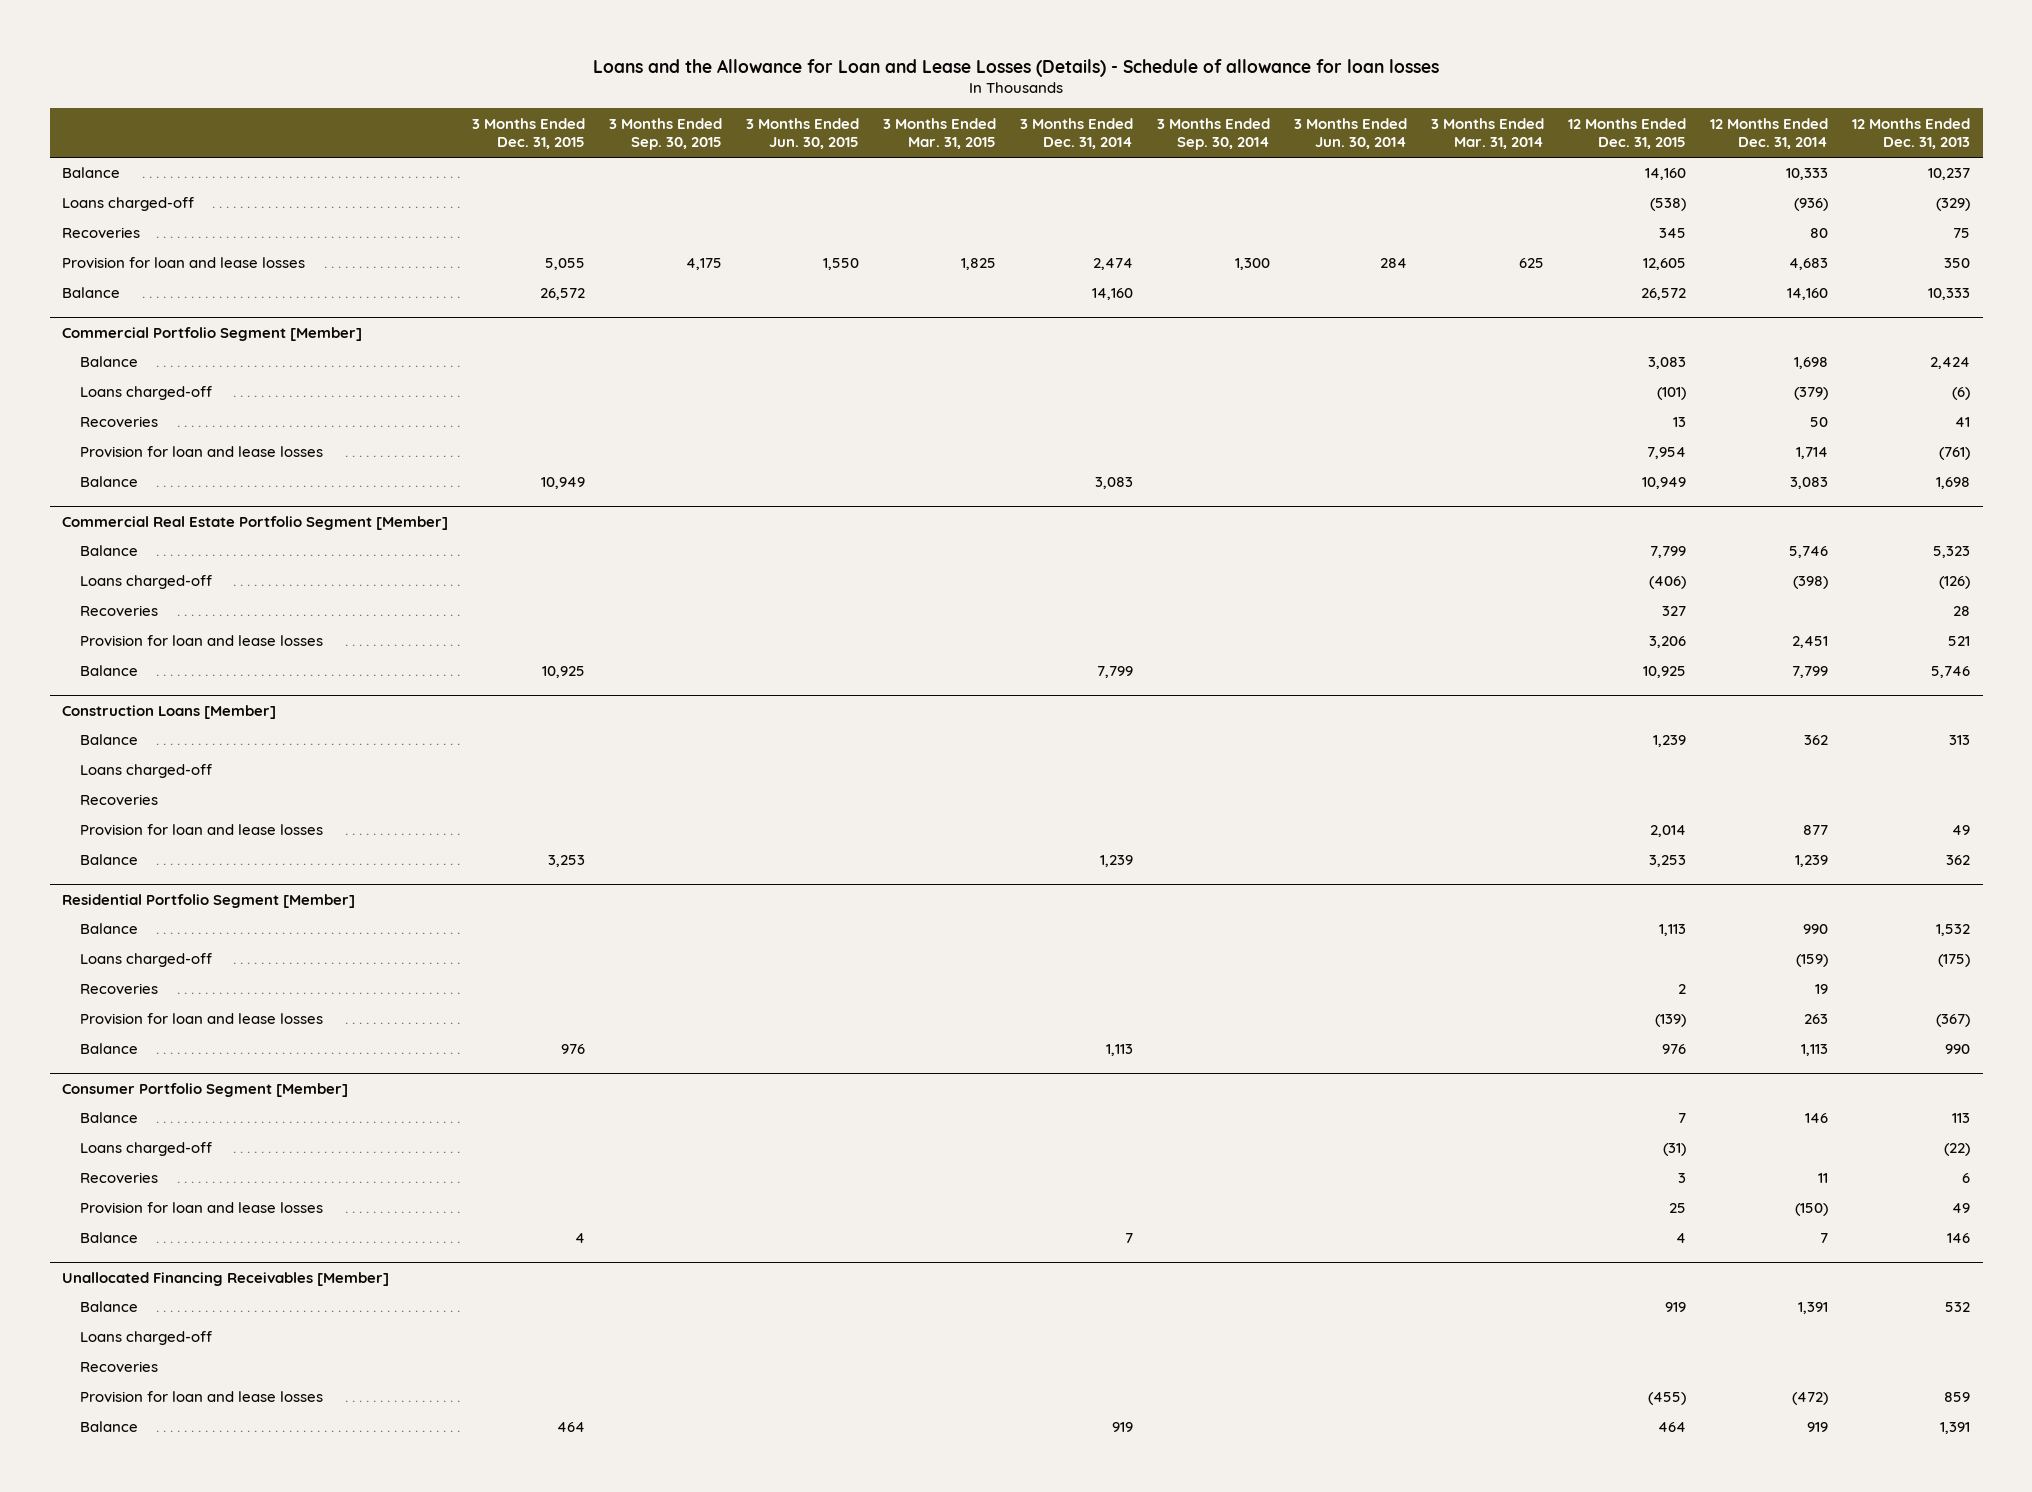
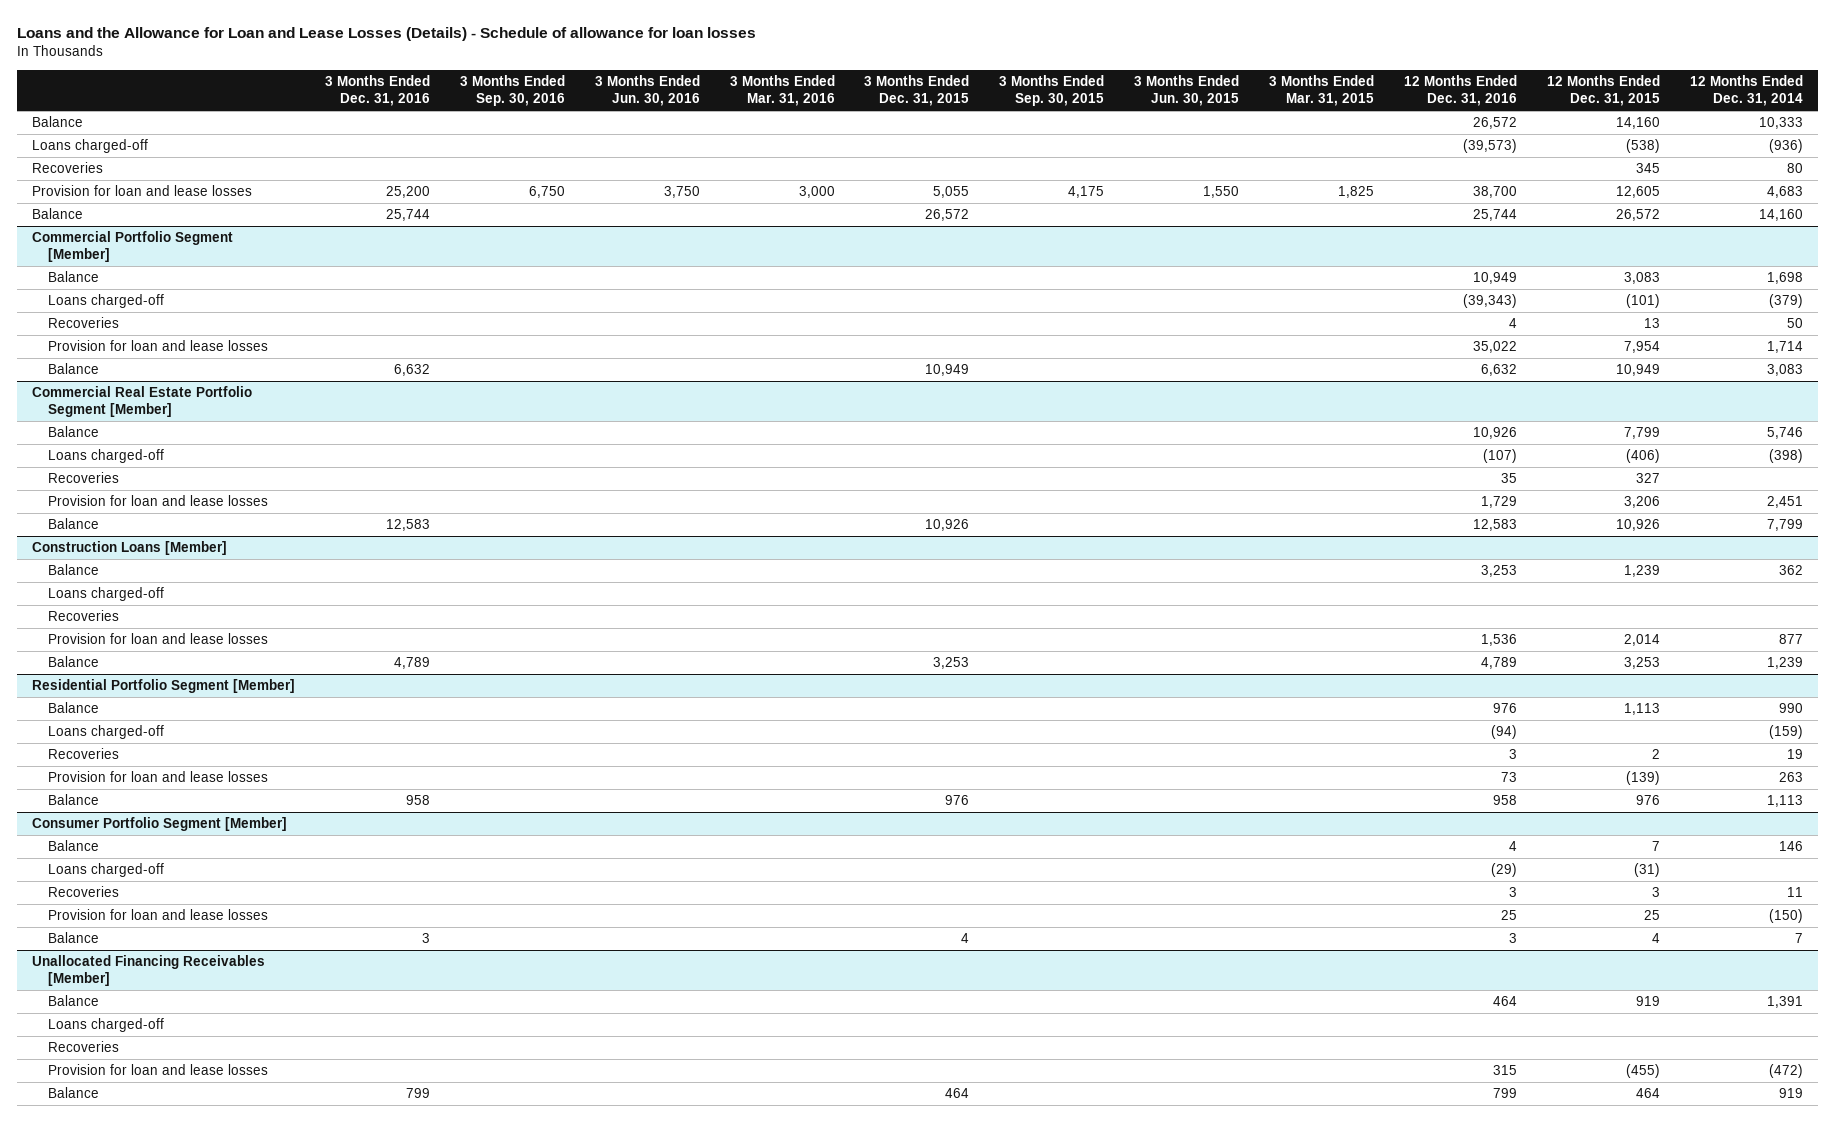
- | 3 Months Ended Dec. 31, 2015 | 3 Months Ended Sep. 30, 2015 | 3 Months Ended Jun. 30, 2015 | 3 Months Ended Mar. 31, 2015 | 3 Months Ended Dec. 31, 2014 | 3 Months Ended Sep. 30, 2014 | 3 Months Ended Jun. 30, 2014 | 3 Months Ended Mar. 31, 2014 | 12 Months Ended Dec. 31, 2015 | 12 Months Ended Dec. 31, 2014 | 12 Months Ended Dec. 31, 2013
+ | 3 Months Ended Dec. 31, 2016 | 3 Months Ended Sep. 30, 2016 | 3 Months Ended Jun. 30, 2016 | 3 Months Ended Mar. 31, 2016 | 3 Months Ended Dec. 31, 2015 | 3 Months Ended Sep. 30, 2015 | 3 Months Ended Jun. 30, 2015 | 3 Months Ended Mar. 31, 2015 | 12 Months Ended Dec. 31, 2016 | 12 Months Ended Dec. 31, 2015 | 12 Months Ended Dec. 31, 2014
@ Commercial Real Estate Portfolio Segment [Member]
- Balance | 10,925 | | | | 7,799 | | | | 10,925 | 7,799 | 5,746
+ Balance | 12,583 | | | | 10,926 | | | | 12,583 | 10,926 | 7,799

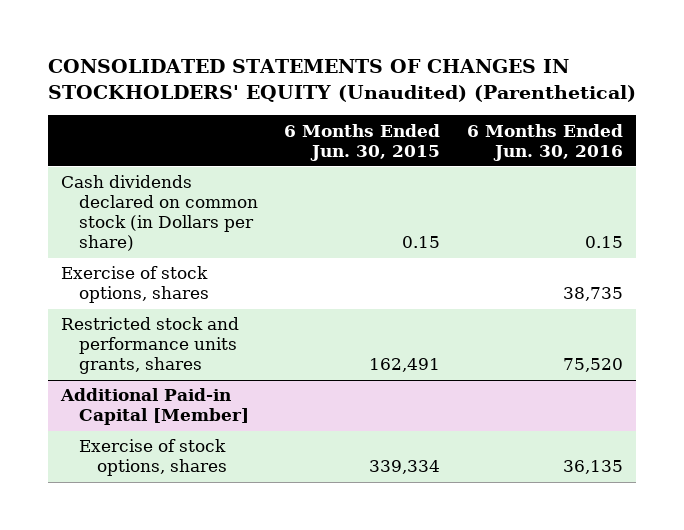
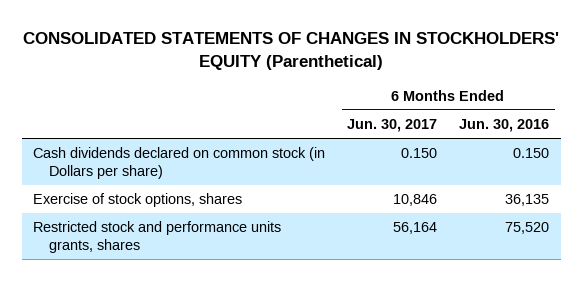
- CONSOLIDATED STATEMENTS OF CHANGES IN STOCKHOLDERS' EQUITY (Unaudited) (Parenthetical)
+ CONSOLIDATED STATEMENTS OF CHANGES IN STOCKHOLDERS' EQUITY (Parenthetical)
- | 6 Months Ended Jun. 30, 2015 | 6 Months Ended Jun. 30, 2016
+ | 6 Months Ended Jun. 30, 2017 | 6 Months Ended Jun. 30, 2016
- Cash dividends declared on common stock (in Dollars per share) | 0.15 | 0.15
- Exercise of stock options, shares | | 38,735
- Additional Paid-in Capital [Member]
+ Cash dividends declared on common stock (in Dollars per share) | 0.150 | 0.150
moved down: Restricted stock and performance units grants, shares | 56,164 | 75,520

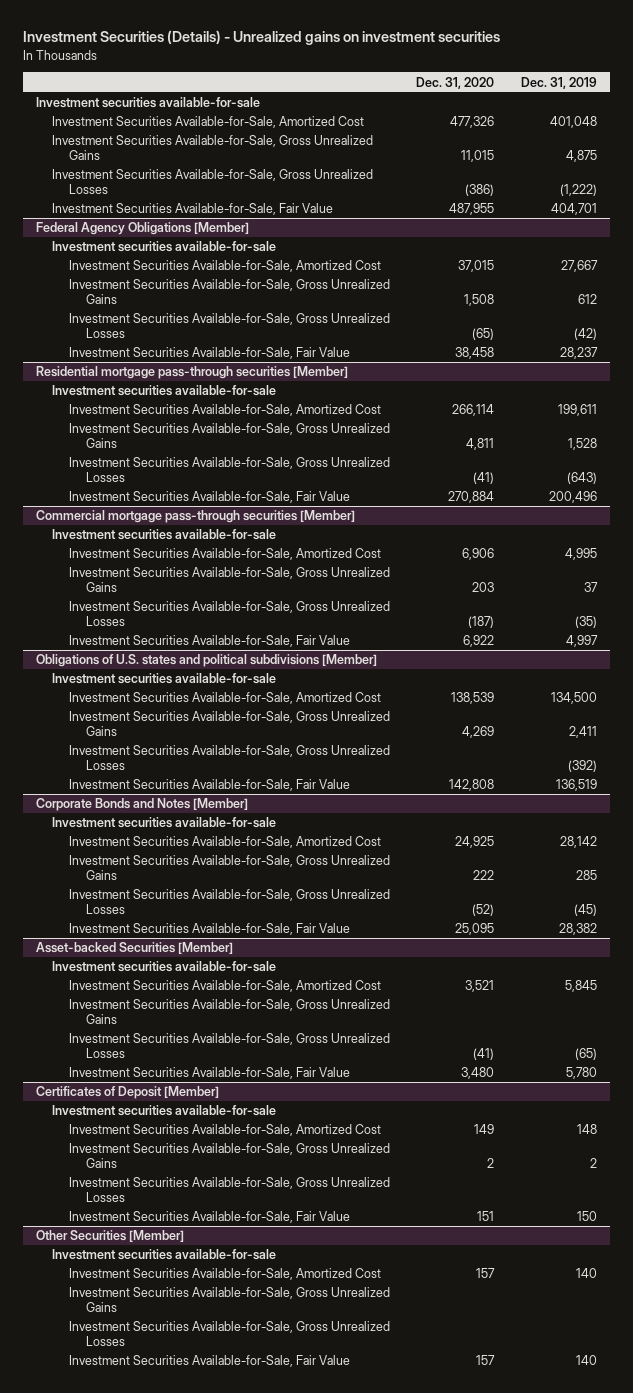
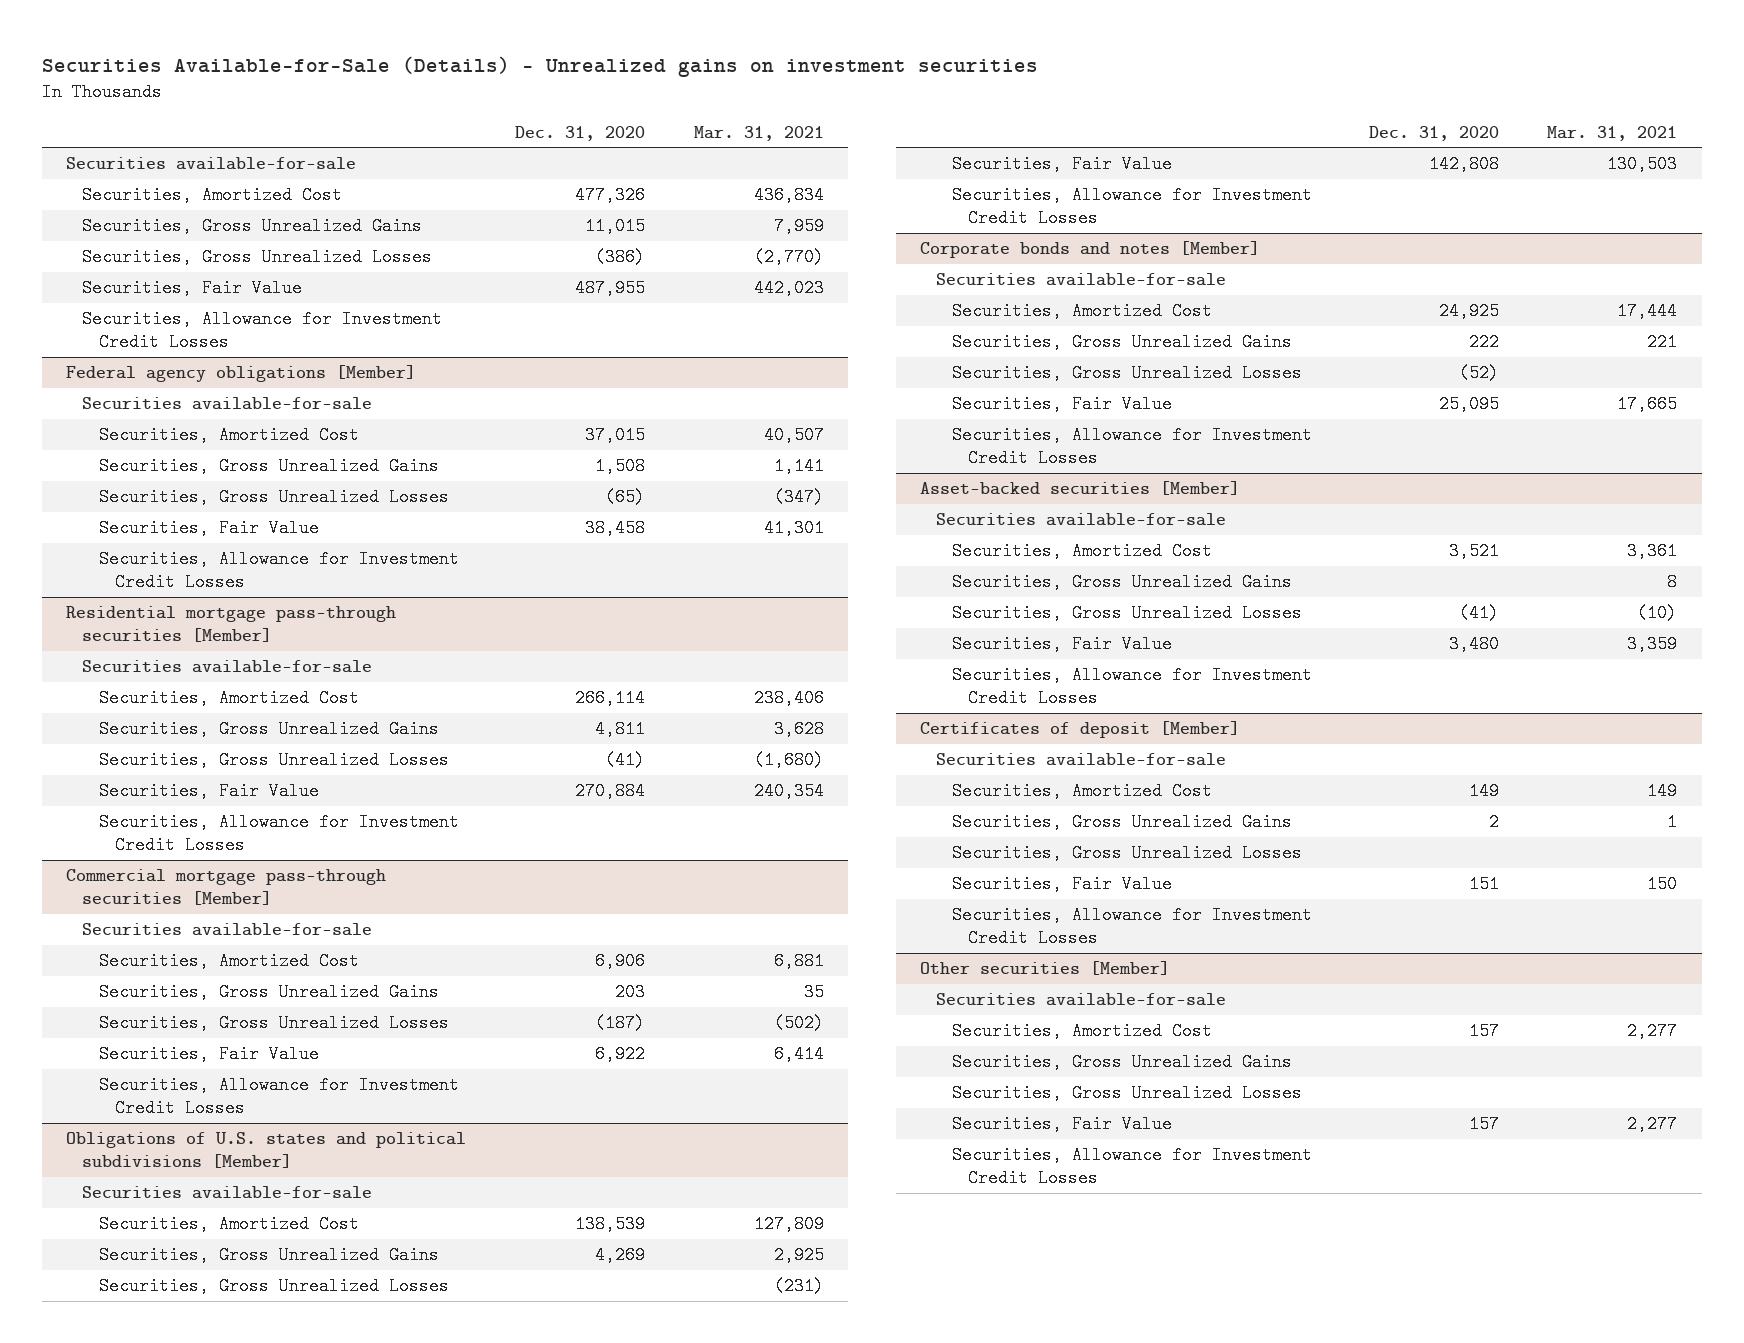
- Investment Securities (Details) - Unrealized gains on investment securities
+ Securities Available-for-Sale (Details) - Unrealized gains on investment securities
- | Dec. 31, 2020 | Dec. 31, 2019
+ | Dec. 31, 2020 | Mar. 31, 2021
- Investment securities available-for-sale
- Investment Securities Available-for-Sale, Amortized Cost | 477,326 | 401,048
- Investment Securities Available-for-Sale, Gross Unrealized Gains | 11,015 | 4,875
- Investment Securities Available-for-Sale, Gross Unrealized Losses | (386) | (1,222)
- Investment Securities Available-for-Sale, Fair Value | 487,955 | 404,701
- Federal Agency Obligations [Member]
- Investment securities available-for-sale
- Investment Securities Available-for-Sale, Amortized Cost | 37,015 | 27,667
- Investment Securities Available-for-Sale, Gross Unrealized Gains | 1,508 | 612
- Investment Securities Available-for-Sale, Gross Unrealized Losses | (65) | (42)
- Investment Securities Available-for-Sale, Fair Value | 38,458 | 28,237
+ Securities available-for-sale
+ Securities, Amortized Cost | 477,326 | 436,834
+ Securities, Gross Unrealized Gains | 11,015 | 7,959
+ Securities, Gross Unrealized Losses | (386) | (2,770)
+ Securities, Fair Value | 487,955 | 442,023
+ Securities, Allowance for Investment Credit Losses
+ Federal agency obligations [Member]
+ Securities available-for-sale
+ Securities, Amortized Cost | 37,015 | 40,507
+ Securities, Gross Unrealized Gains | 1,508 | 1,141
+ Securities, Gross Unrealized Losses | (65) | (347)
+ Securities, Fair Value | 38,458 | 41,301
+ Securities, Allowance for Investment Credit Losses
@ Residential mortgage pass-through securities [Member]
- Investment securities available-for-sale
- Investment Securities Available-for-Sale, Amortized Cost | 266,114 | 199,611
- Investment Securities Available-for-Sale, Gross Unrealized Gains | 4,811 | 1,528
- Investment Securities Available-for-Sale, Gross Unrealized Losses | (41) | (643)
- Investment Securities Available-for-Sale, Fair Value | 270,884 | 200,496
+ Securities available-for-sale
+ Securities, Amortized Cost | 266,114 | 238,406
+ Securities, Gross Unrealized Gains | 4,811 | 3,628
+ Securities, Gross Unrealized Losses | (41) | (1,680)
+ Securities, Fair Value | 270,884 | 240,354
+ Securities, Allowance for Investment Credit Losses
@ Commercial mortgage pass-through securities [Member]
- Investment securities available-for-sale
- Investment Securities Available-for-Sale, Amortized Cost | 6,906 | 4,995
- Investment Securities Available-for-Sale, Gross Unrealized Gains | 203 | 37
- Investment Securities Available-for-Sale, Gross Unrealized Losses | (187) | (35)
- Investment Securities Available-for-Sale, Fair Value | 6,922 | 4,997
+ Securities available-for-sale
+ Securities, Amortized Cost | 6,906 | 6,881
+ Securities, Gross Unrealized Gains | 203 | 35
+ Securities, Gross Unrealized Losses | (187) | (502)
+ Securities, Fair Value | 6,922 | 6,414
+ Securities, Allowance for Investment Credit Losses
@ Obligations of U.S. states and political subdivisions [Member]
- Investment securities available-for-sale
- Investment Securities Available-for-Sale, Amortized Cost | 138,539 | 134,500
- Investment Securities Available-for-Sale, Gross Unrealized Gains | 4,269 | 2,411
- Investment Securities Available-for-Sale, Gross Unrealized Losses | | (392)
- Investment Securities Available-for-Sale, Fair Value | 142,808 | 136,519
- Corporate Bonds and Notes [Member]
- Investment securities available-for-sale
- Investment Securities Available-for-Sale, Amortized Cost | 24,925 | 28,142
- Investment Securities Available-for-Sale, Gross Unrealized Gains | 222 | 285
- Investment Securities Available-for-Sale, Gross Unrealized Losses | (52) | (45)
- Investment Securities Available-for-Sale, Fair Value | 25,095 | 28,382
- Asset-backed Securities [Member]
- Investment securities available-for-sale
- Investment Securities Available-for-Sale, Amortized Cost | 3,521 | 5,845
- Investment Securities Available-for-Sale, Gross Unrealized Gains
- Investment Securities Available-for-Sale, Gross Unrealized Losses | (41) | (65)
- Investment Securities Available-for-Sale, Fair Value | 3,480 | 5,780
- Certificates of Deposit [Member]
- Investment securities available-for-sale
- Investment Securities Available-for-Sale, Amortized Cost | 149 | 148
- Investment Securities Available-for-Sale, Gross Unrealized Gains | 2 | 2
- Investment Securities Available-for-Sale, Gross Unrealized Losses
- Investment Securities Available-for-Sale, Fair Value | 151 | 150
- Other Securities [Member]
- Investment securities available-for-sale
- Investment Securities Available-for-Sale, Amortized Cost | 157 | 140
- Investment Securities Available-for-Sale, Gross Unrealized Gains
- Investment Securities Available-for-Sale, Gross Unrealized Losses
- Investment Securities Available-for-Sale, Fair Value | 157 | 140
@ Obligations of U.S. states and political subdivisions [Member]
+ Securities available-for-sale
+ Securities, Amortized Cost | 138,539 | 127,809
+ Securities, Gross Unrealized Gains | 4,269 | 2,925
+ Securities, Gross Unrealized Losses | | (231)
+ Securities, Fair Value | 142,808 | 130,503
+ Securities, Allowance for Investment Credit Losses
+ Corporate bonds and notes [Member]
+ Securities available-for-sale
+ Securities, Amortized Cost | 24,925 | 17,444
+ Securities, Gross Unrealized Gains | 222 | 221
+ Securities, Gross Unrealized Losses | (52) |
+ Securities, Fair Value | 25,095 | 17,665
+ Securities, Allowance for Investment Credit Losses
+ Asset-backed securities [Member]
+ Securities available-for-sale
+ Securities, Amortized Cost | 3,521 | 3,361
+ Securities, Gross Unrealized Gains | | 8
+ Securities, Gross Unrealized Losses | (41) | (10)
+ Securities, Fair Value | 3,480 | 3,359
+ Securities, Allowance for Investment Credit Losses
+ Certificates of deposit [Member]
+ Securities available-for-sale
+ Securities, Amortized Cost | 149 | 149
+ Securities, Gross Unrealized Gains | 2 | 1
+ Securities, Gross Unrealized Losses
+ Securities, Fair Value | 151 | 150
+ Securities, Allowance for Investment Credit Losses
+ Other securities [Member]
+ Securities available-for-sale
+ Securities, Amortized Cost | 157 | 2,277
+ Securities, Gross Unrealized Gains
+ Securities, Gross Unrealized Losses
+ Securities, Fair Value | 157 | 2,277
+ Securities, Allowance for Investment Credit Losses

